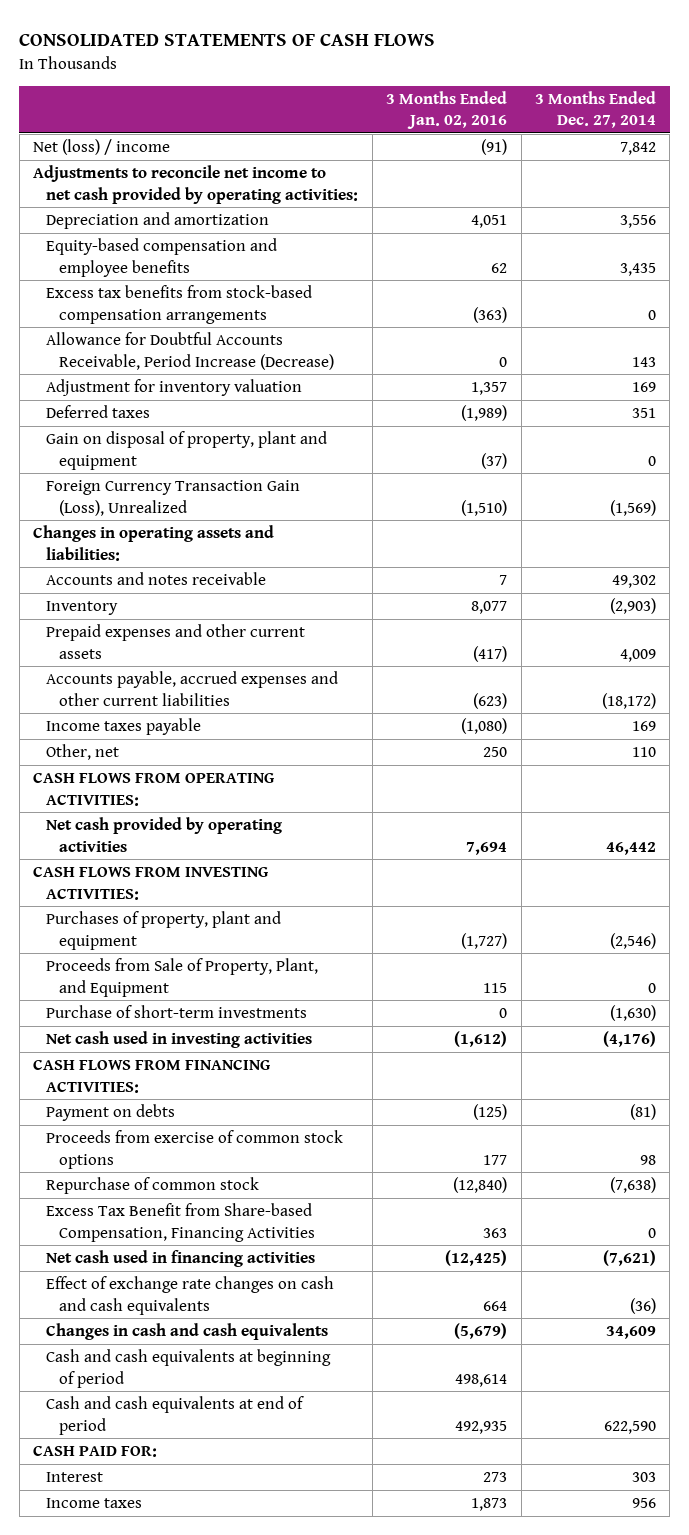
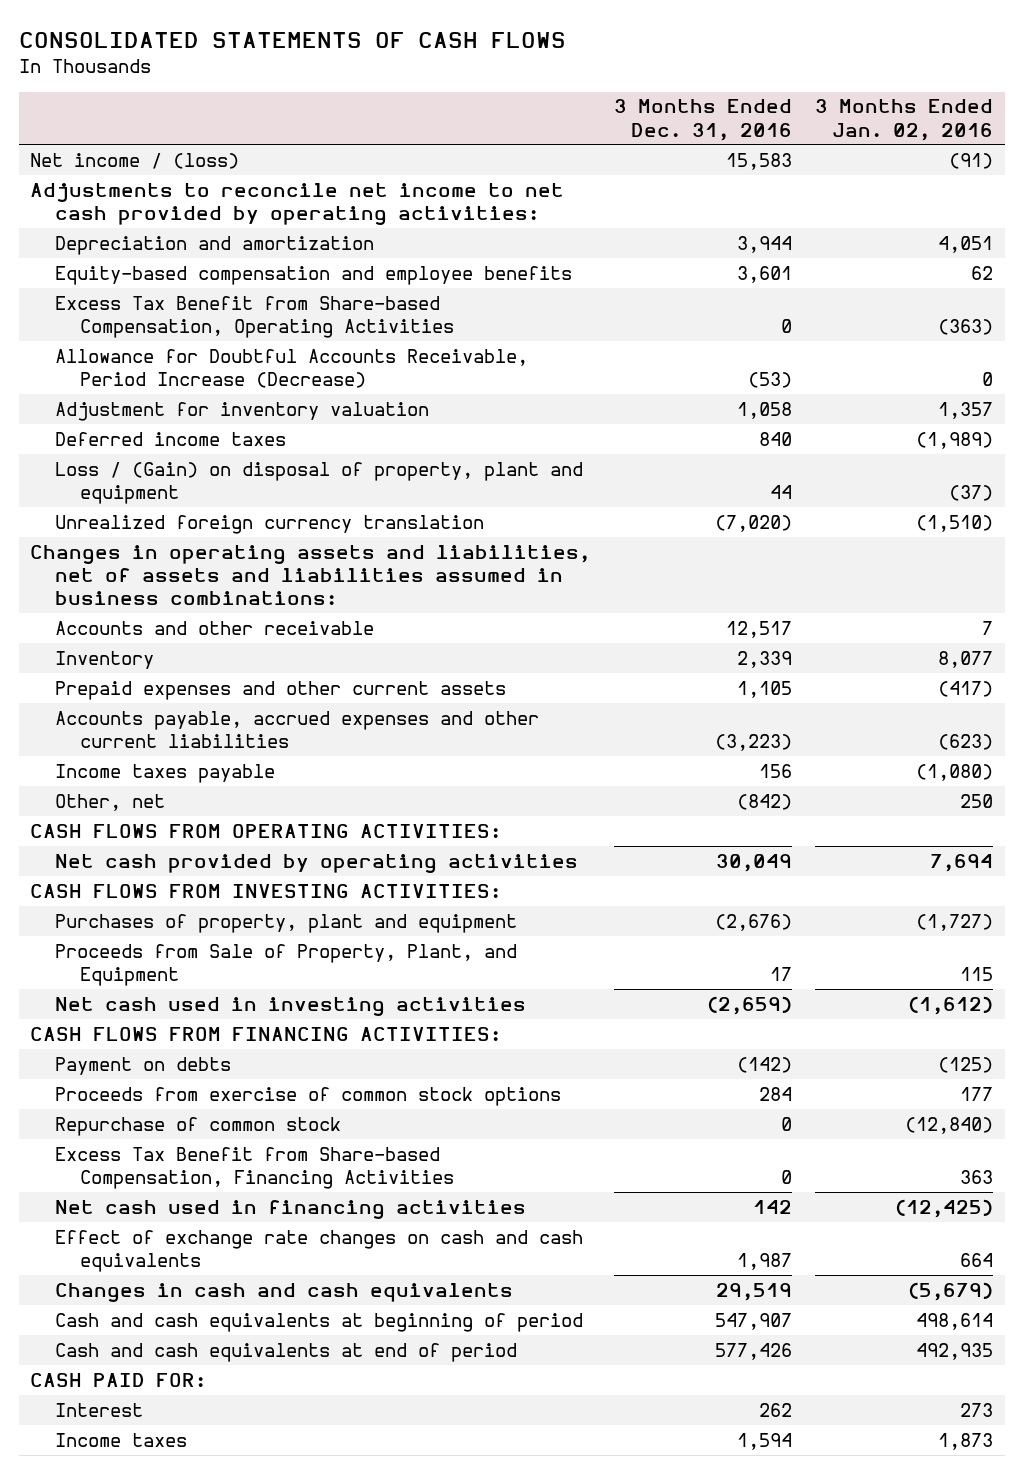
- | 3 Months Ended Jan. 02, 2016 | 3 Months Ended Dec. 27, 2014
+ | 3 Months Ended Dec. 31, 2016 | 3 Months Ended Jan. 02, 2016
- Net (loss) / income | (91) | 7,842
+ Net income / (loss) | 15,583 | (91)
- Excess tax benefits from stock-based compensation arrangements | (363) | 0
+ Excess Tax Benefit from Share-based Compensation, Operating Activities | 0 | (363)
- Deferred taxes | (1,989) | 351
- Gain on disposal of property, plant and equipment | (37) | 0
- Foreign Currency Transaction Gain (Loss), Unrealized | (1,510) | (1,569)
- Changes in operating assets and liabilities:
- Accounts and notes receivable | 7 | 49,302
+ Deferred income taxes | 840 | (1,989)
+ Loss / (Gain) on disposal of property, plant and equipment | 44 | (37)
+ Unrealized foreign currency translation | (7,020) | (1,510)
+ Changes in operating assets and liabilities, net of assets and liabilities assumed in business combinations:
+ Accounts and other receivable | 12,517 | 7
- Purchase of short-term investments | 0 | (1,630)

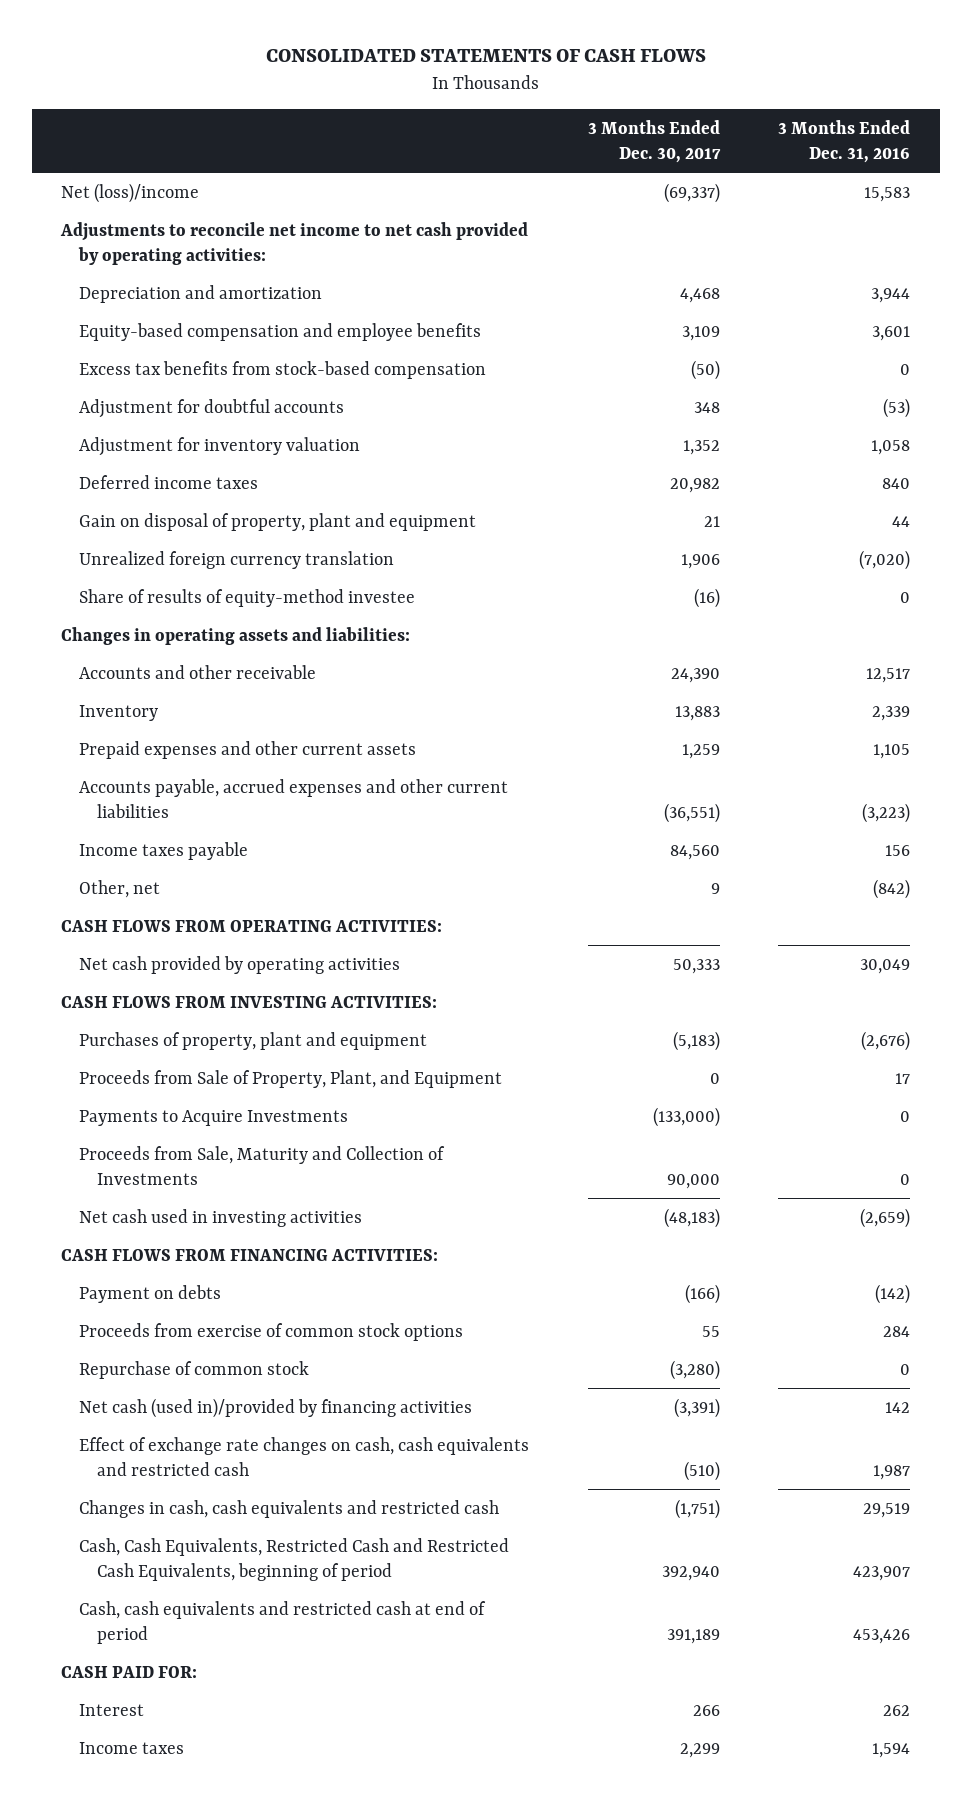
- | 3 Months Ended Dec. 31, 2016 | 3 Months Ended Jan. 02, 2016
+ | 3 Months Ended Dec. 30, 2017 | 3 Months Ended Dec. 31, 2016
- Net income / (loss) | 15,583 | (91)
+ Net (loss)/income | (69,337) | 15,583
- Excess Tax Benefit from Share-based Compensation, Operating Activities | 0 | (363)
- Allowance for Doubtful Accounts Receivable, Period Increase (Decrease) | (53) | 0
+ Excess tax benefits from stock-based compensation | (50) | 0
+ Adjustment for doubtful accounts | 348 | (53)
- Loss / (Gain) on disposal of property, plant and equipment | 44 | (37)
+ Gain on disposal of property, plant and equipment | 21 | 44
- Changes in operating assets and liabilities, net of assets and liabilities assumed in business combinations:
+ Share of results of equity-method investee | (16) | 0
+ Changes in operating assets and liabilities:
+ Payments to Acquire Investments | (133,000) | 0
+ Proceeds from Sale, Maturity and Collection of Investments | 90,000 | 0
- Excess Tax Benefit from Share-based Compensation, Financing Activities | 0 | 363
- Net cash used in financing activities | 142 | (12,425)
- Effect of exchange rate changes on cash and cash equivalents | 1,987 | 664
- Changes in cash and cash equivalents | 29,519 | (5,679)
- Cash and cash equivalents at beginning of period | 547,907 | 498,614
- Cash and cash equivalents at end of period | 577,426 | 492,935
+ Net cash (used in)/provided by financing activities | (3,391) | 142
+ Effect of exchange rate changes on cash, cash equivalents and restricted cash | (510) | 1,987
+ Changes in cash, cash equivalents and restricted cash | (1,751) | 29,519
+ Cash, Cash Equivalents, Restricted Cash and Restricted Cash Equivalents, beginning of period | 392,940 | 423,907
+ Cash, cash equivalents and restricted cash at end of period | 391,189 | 453,426

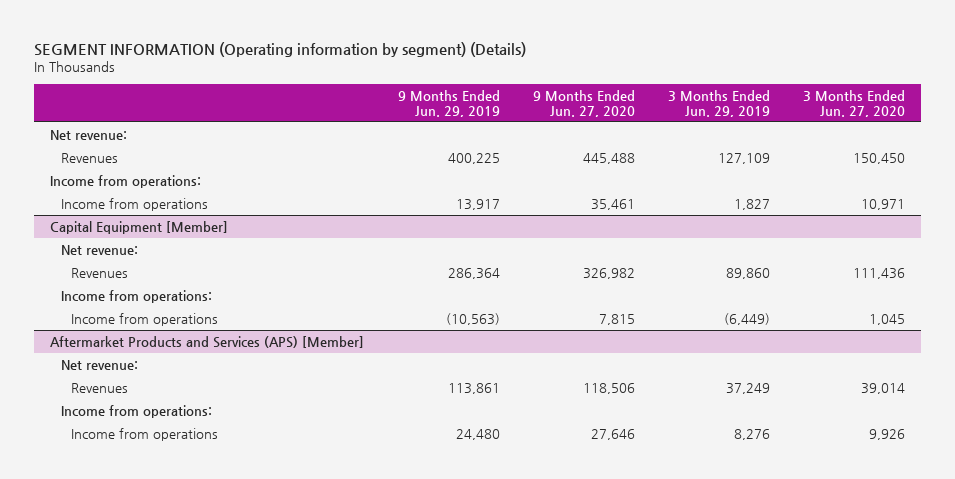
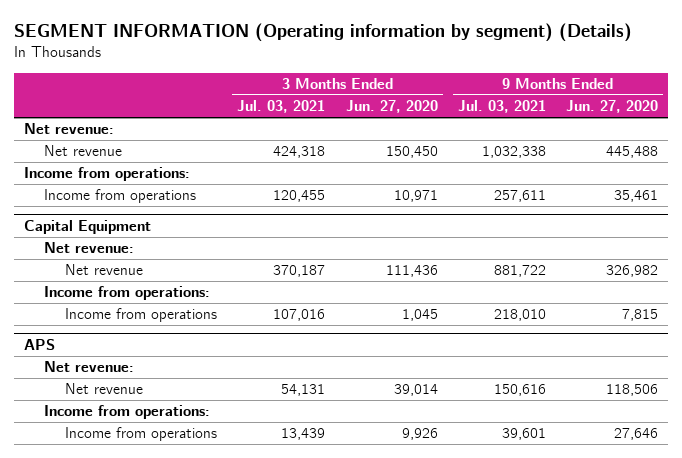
- | 9 Months Ended Jun. 29, 2019 | 9 Months Ended Jun. 27, 2020 | 3 Months Ended Jun. 29, 2019 | 3 Months Ended Jun. 27, 2020
+ | 3 Months Ended Jul. 03, 2021 | 3 Months Ended Jun. 27, 2020 | 9 Months Ended Jul. 03, 2021 | 9 Months Ended Jun. 27, 2020
- Revenues | 400,225 | 445,488 | 127,109 | 150,450
+ Net revenue | 424,318 | 150,450 | 1,032,338 | 445,488
- Capital Equipment [Member]
+ Capital Equipment
- Revenues | 286,364 | 326,982 | 89,860 | 111,436
+ Net revenue | 370,187 | 111,436 | 881,722 | 326,982
- Aftermarket Products and Services (APS) [Member]
+ APS
- Revenues | 113,861 | 118,506 | 37,249 | 39,014
+ Net revenue | 54,131 | 39,014 | 150,616 | 118,506

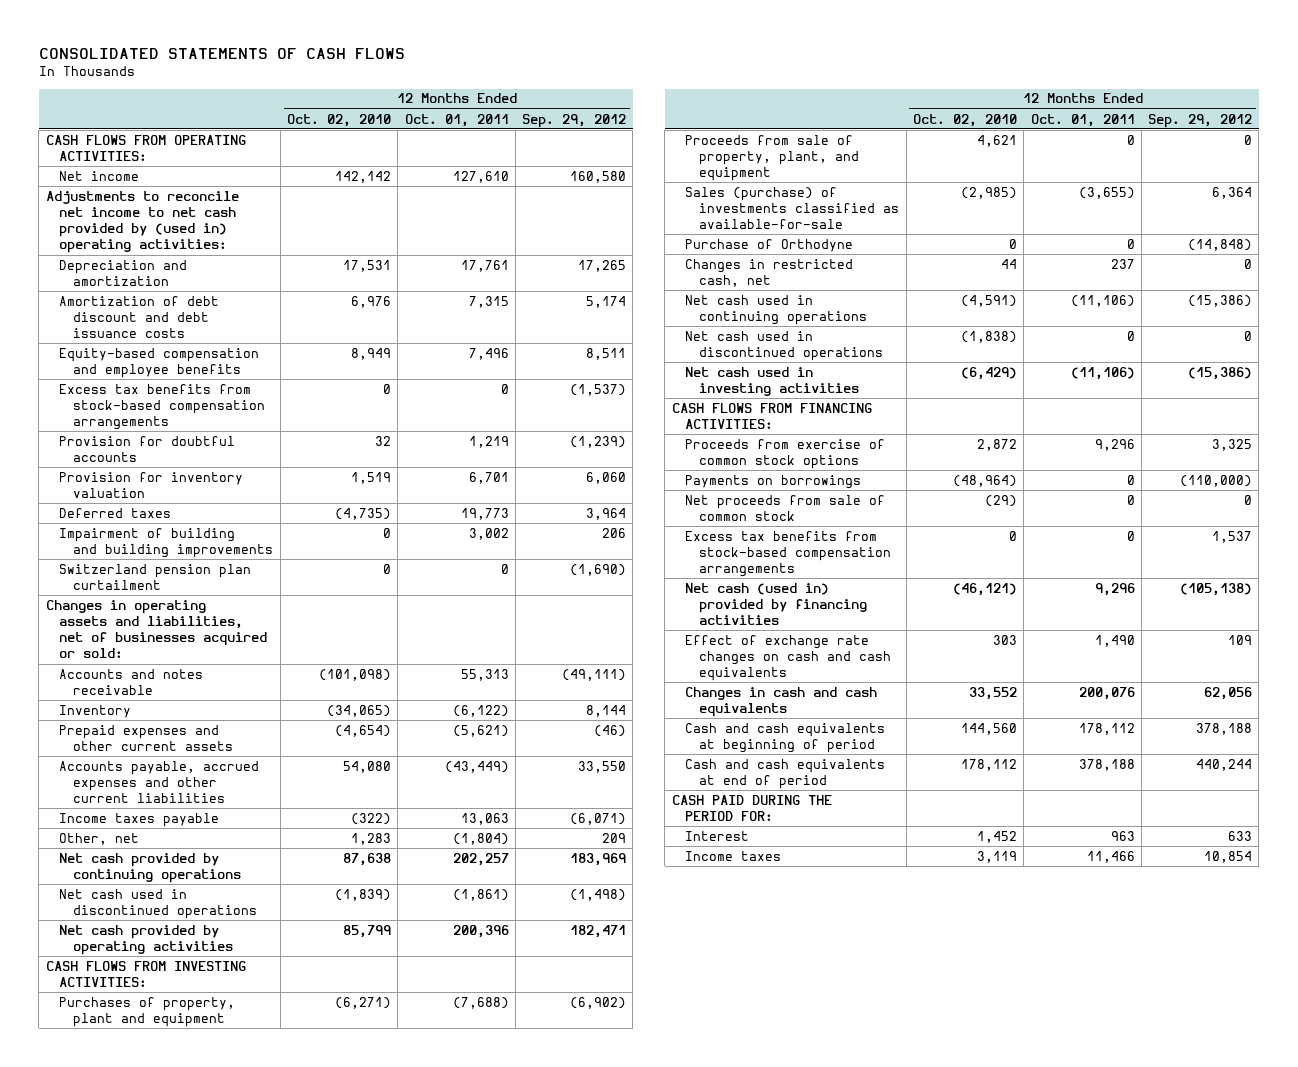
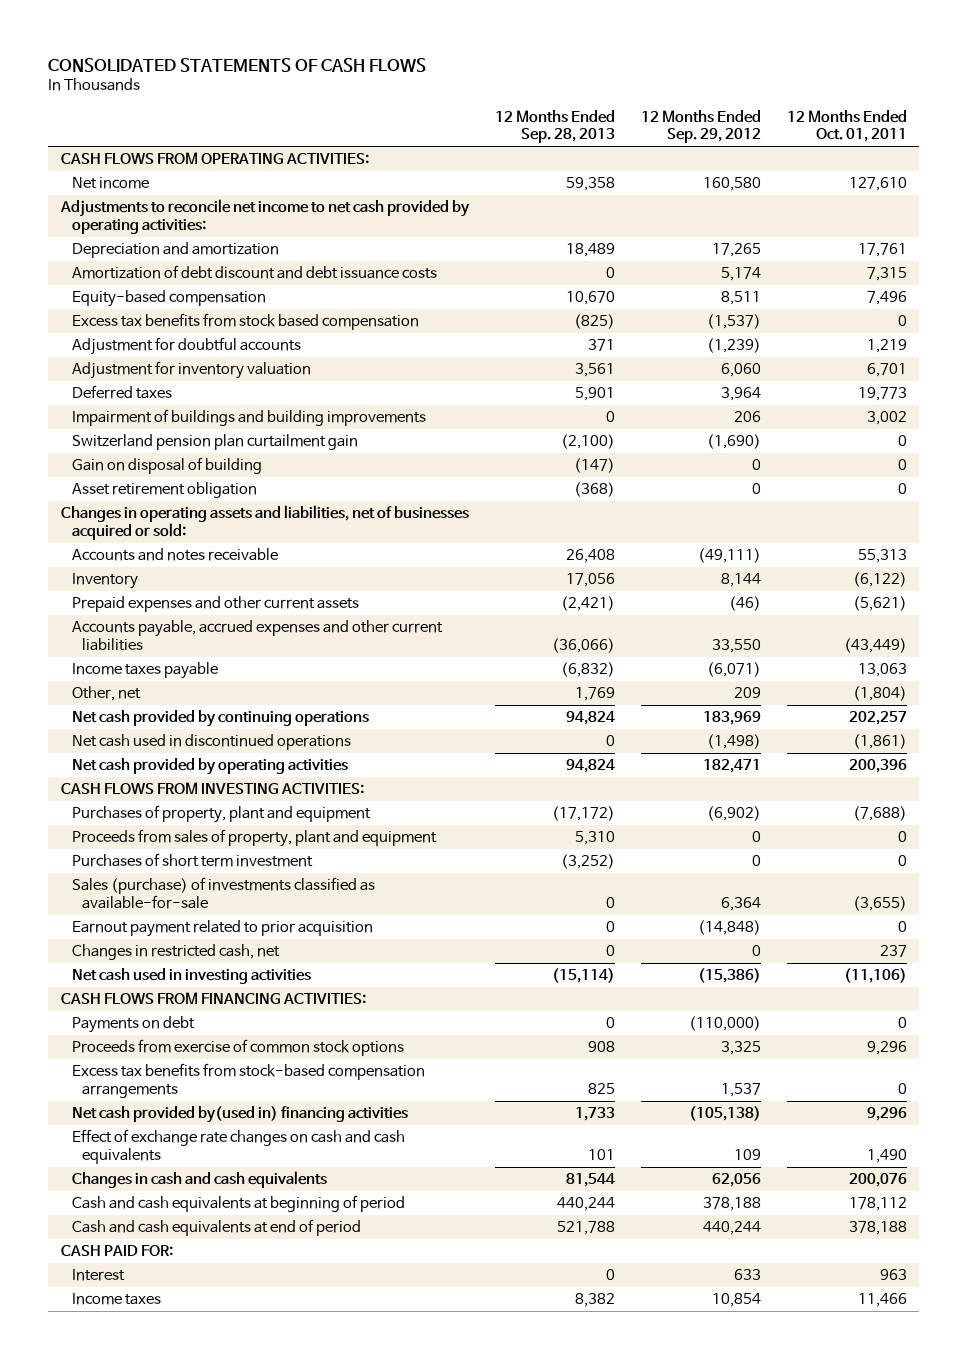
- | 12 Months Ended Oct. 02, 2010 | 12 Months Ended Oct. 01, 2011 | 12 Months Ended Sep. 29, 2012
+ | 12 Months Ended Sep. 28, 2013 | 12 Months Ended Sep. 29, 2012 | 12 Months Ended Oct. 01, 2011
- Adjustments to reconcile net income to net cash provided by (used in) operating activities:
+ Adjustments to reconcile net income to net cash provided by operating activities:
- Equity-based compensation and employee benefits | 8,949 | 7,496 | 8,511
- Excess tax benefits from stock-based compensation arrangements | 0 | 0 | (1,537)
- Provision for doubtful accounts | 32 | 1,219 | (1,239)
- Provision for inventory valuation | 1,519 | 6,701 | 6,060
+ Equity-based compensation | 10,670 | 8,511 | 7,496
+ Excess tax benefits from stock based compensation | (825) | (1,537) | 0
+ Adjustment for doubtful accounts | 371 | (1,239) | 1,219
+ Adjustment for inventory valuation | 3,561 | 6,060 | 6,701
- Impairment of building and building improvements | 0 | 3,002 | 206
- Switzerland pension plan curtailment | 0 | 0 | (1,690)
+ Impairment of buildings and building improvements | 0 | 206 | 3,002
+ Switzerland pension plan curtailment gain | (2,100) | (1,690) | 0
+ Gain on disposal of building | (147) | 0 | 0
+ Asset retirement obligation | (368) | 0 | 0
- Proceeds from sale of property, plant, and equipment | 4,621 | 0 | 0
+ Proceeds from sales of property, plant and equipment | 5,310 | 0 | 0
+ Purchases of short term investment | (3,252) | 0 | 0
- Purchase of Orthodyne | 0 | 0 | (14,848)
+ Earnout payment related to prior acquisition | 0 | (14,848) | 0
- Net cash used in continuing operations | (4,591) | (11,106) | (15,386)
- Net cash used in discontinued operations | (1,838) | 0 | 0
+ Payments on debt | 0 | (110,000) | 0
- Payments on borrowings | (48,964) | 0 | (110,000)
- Net proceeds from sale of common stock | (29) | 0 | 0
- Net cash (used in) provided by financing activities | (46,121) | 9,296 | (105,138)
+ Net cash provided by(used in) financing activities | 1,733 | (105,138) | 9,296
- CASH PAID DURING THE PERIOD FOR:
+ CASH PAID FOR:

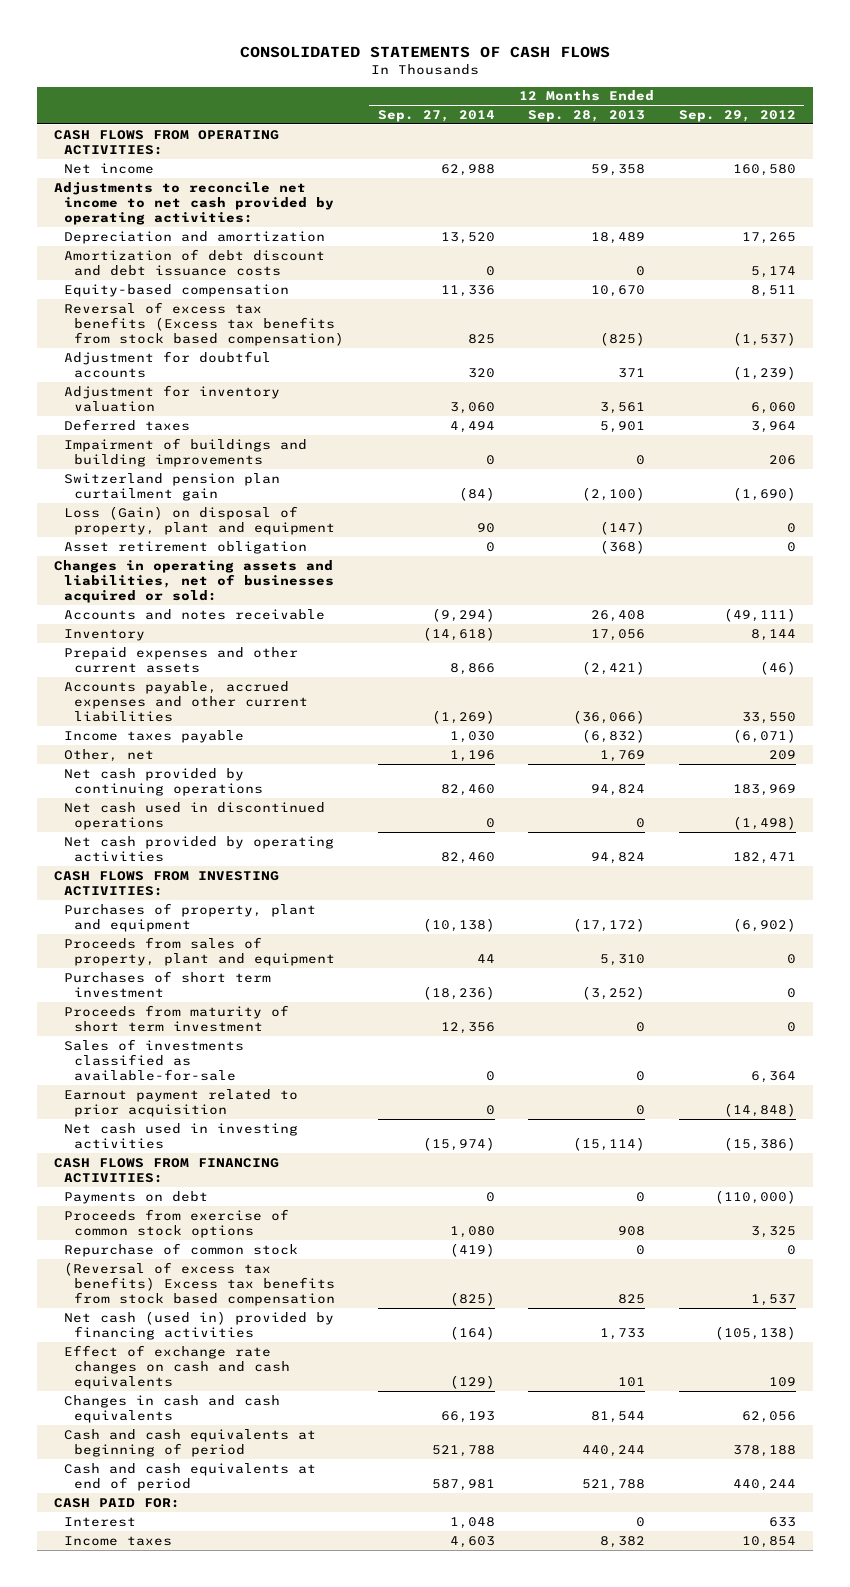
- | 12 Months Ended Sep. 28, 2013 | 12 Months Ended Sep. 29, 2012 | 12 Months Ended Oct. 01, 2011
+ | 12 Months Ended Sep. 27, 2014 | 12 Months Ended Sep. 28, 2013 | 12 Months Ended Sep. 29, 2012
- Excess tax benefits from stock based compensation | (825) | (1,537) | 0
+ Reversal of excess tax benefits (Excess tax benefits from stock based compensation) | 825 | (825) | (1,537)
- Gain on disposal of building | (147) | 0 | 0
+ Loss (Gain) on disposal of property, plant and equipment | 90 | (147) | 0
- Sales (purchase) of investments classified as available-for-sale | 0 | 6,364 | (3,655)
+ Proceeds from maturity of short term investment | 12,356 | 0 | 0
+ Sales of investments classified as available-for-sale | 0 | 0 | 6,364
- Changes in restricted cash, net | 0 | 0 | 237
- Excess tax benefits from stock-based compensation arrangements | 825 | 1,537 | 0
- Net cash provided by(used in) financing activities | 1,733 | (105,138) | 9,296
+ Repurchase of common stock | (419) | 0 | 0
+ (Reversal of excess tax benefits) Excess tax benefits from stock based compensation | (825) | 825 | 1,537
+ Net cash (used in) provided by financing activities | (164) | 1,733 | (105,138)

